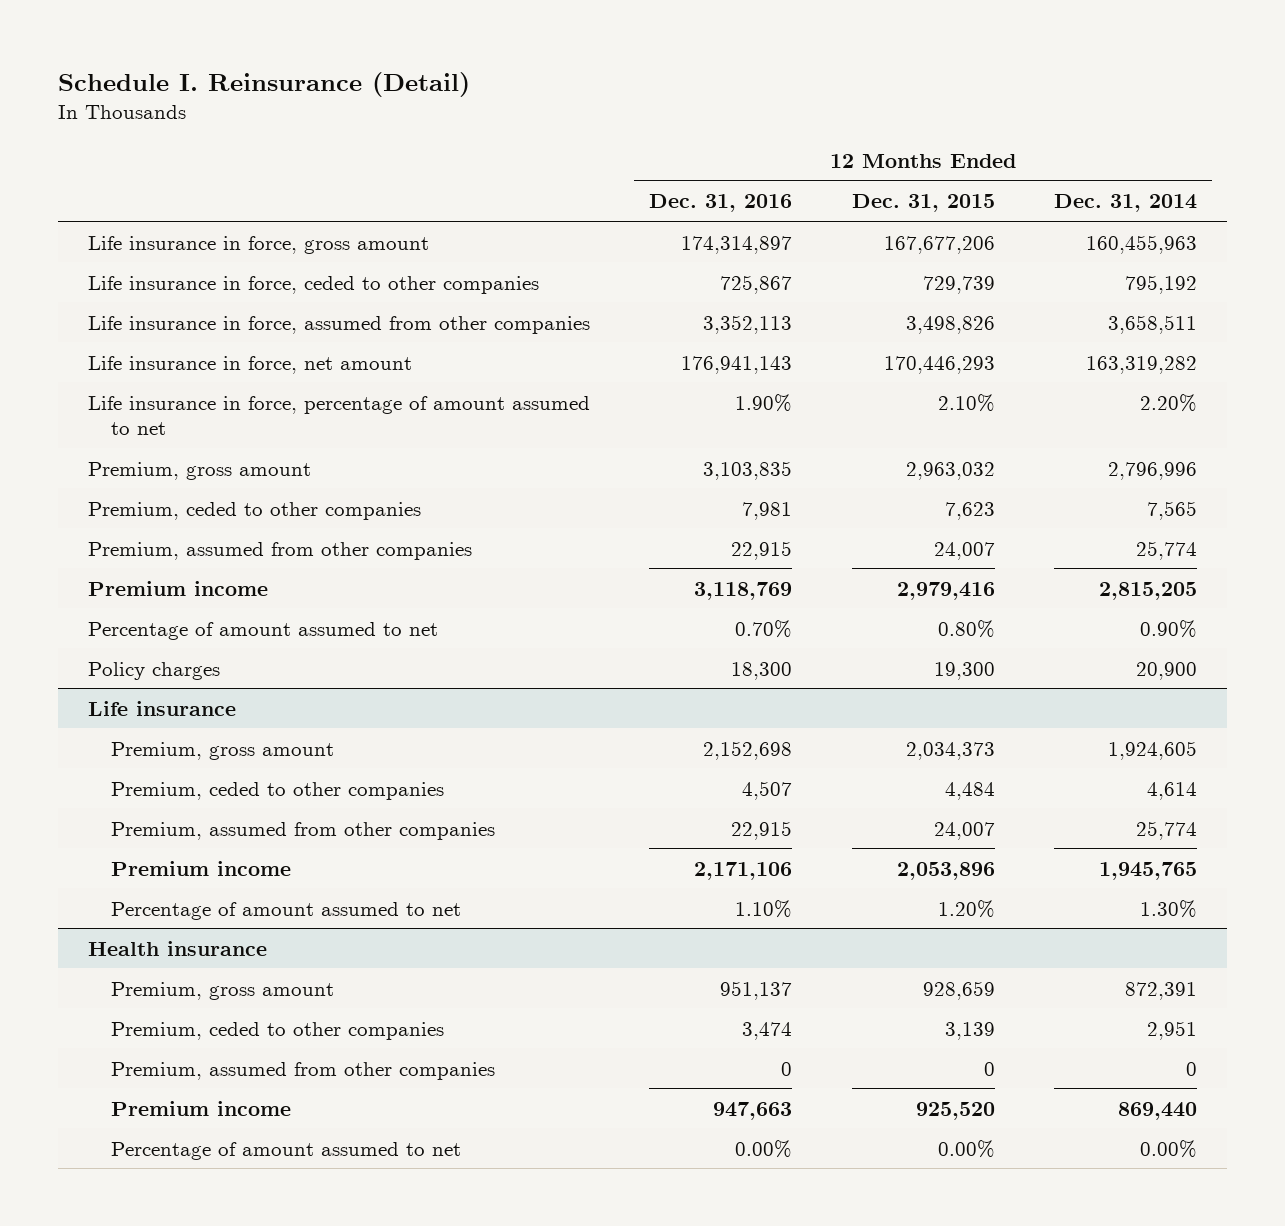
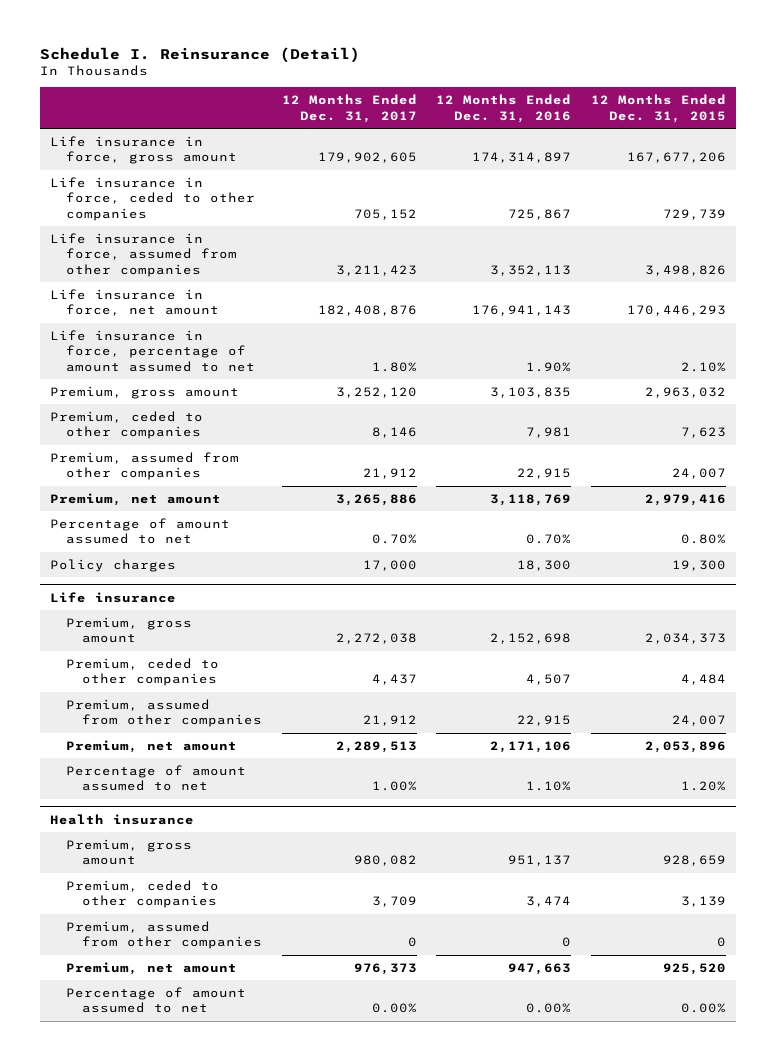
- | 12 Months Ended Dec. 31, 2016 | 12 Months Ended Dec. 31, 2015 | 12 Months Ended Dec. 31, 2014
+ | 12 Months Ended Dec. 31, 2017 | 12 Months Ended Dec. 31, 2016 | 12 Months Ended Dec. 31, 2015
- Premium income | 3,118,769 | 2,979,416 | 2,815,205
+ Premium, net amount | 3,265,886 | 3,118,769 | 2,979,416
@ Life insurance
- Premium income | 2,171,106 | 2,053,896 | 1,945,765
+ Premium, net amount | 2,289,513 | 2,171,106 | 2,053,896
@ Health insurance
- Premium income | 947,663 | 925,520 | 869,440
+ Premium, net amount | 976,373 | 947,663 | 925,520

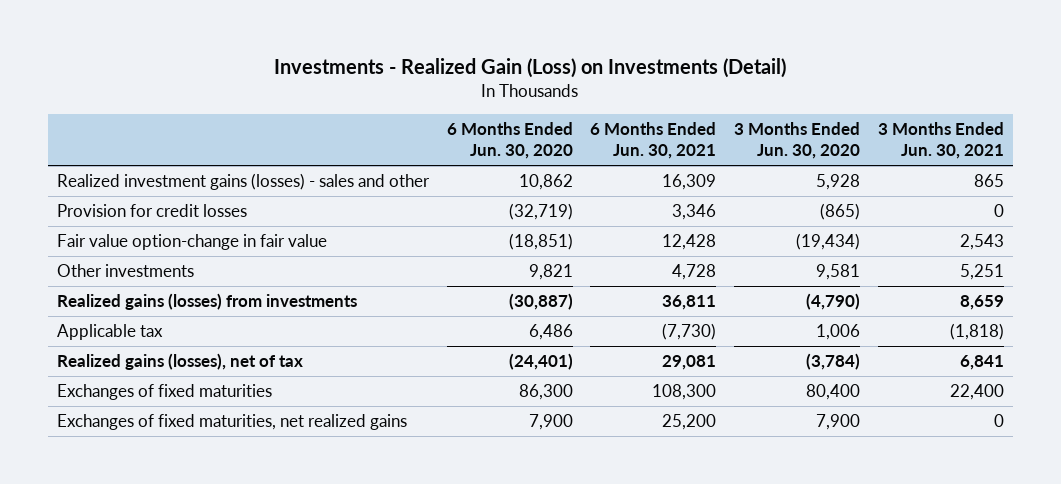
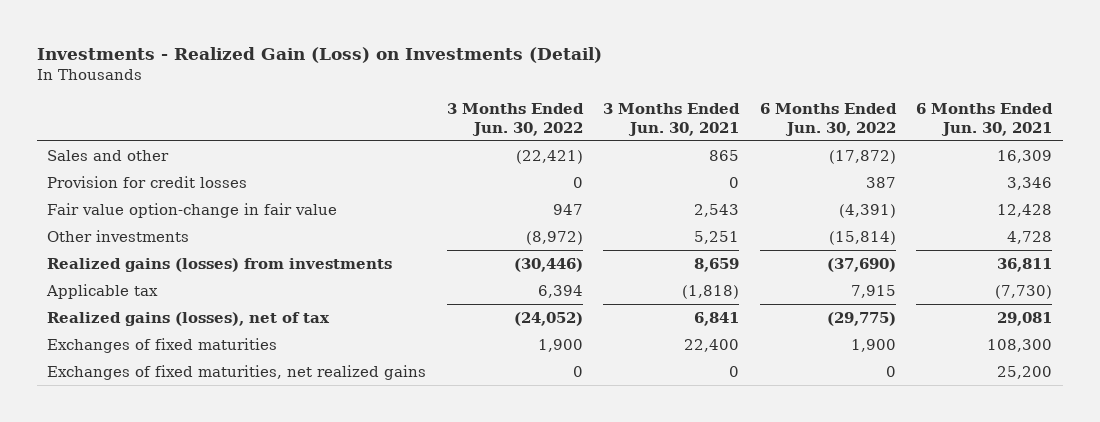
- | 6 Months Ended Jun. 30, 2020 | 6 Months Ended Jun. 30, 2021 | 3 Months Ended Jun. 30, 2020 | 3 Months Ended Jun. 30, 2021
+ | 3 Months Ended Jun. 30, 2022 | 3 Months Ended Jun. 30, 2021 | 6 Months Ended Jun. 30, 2022 | 6 Months Ended Jun. 30, 2021
- Realized investment gains (losses) - sales and other | 10,862 | 16,309 | 5,928 | 865
+ Sales and other | (22,421) | 865 | (17,872) | 16,309

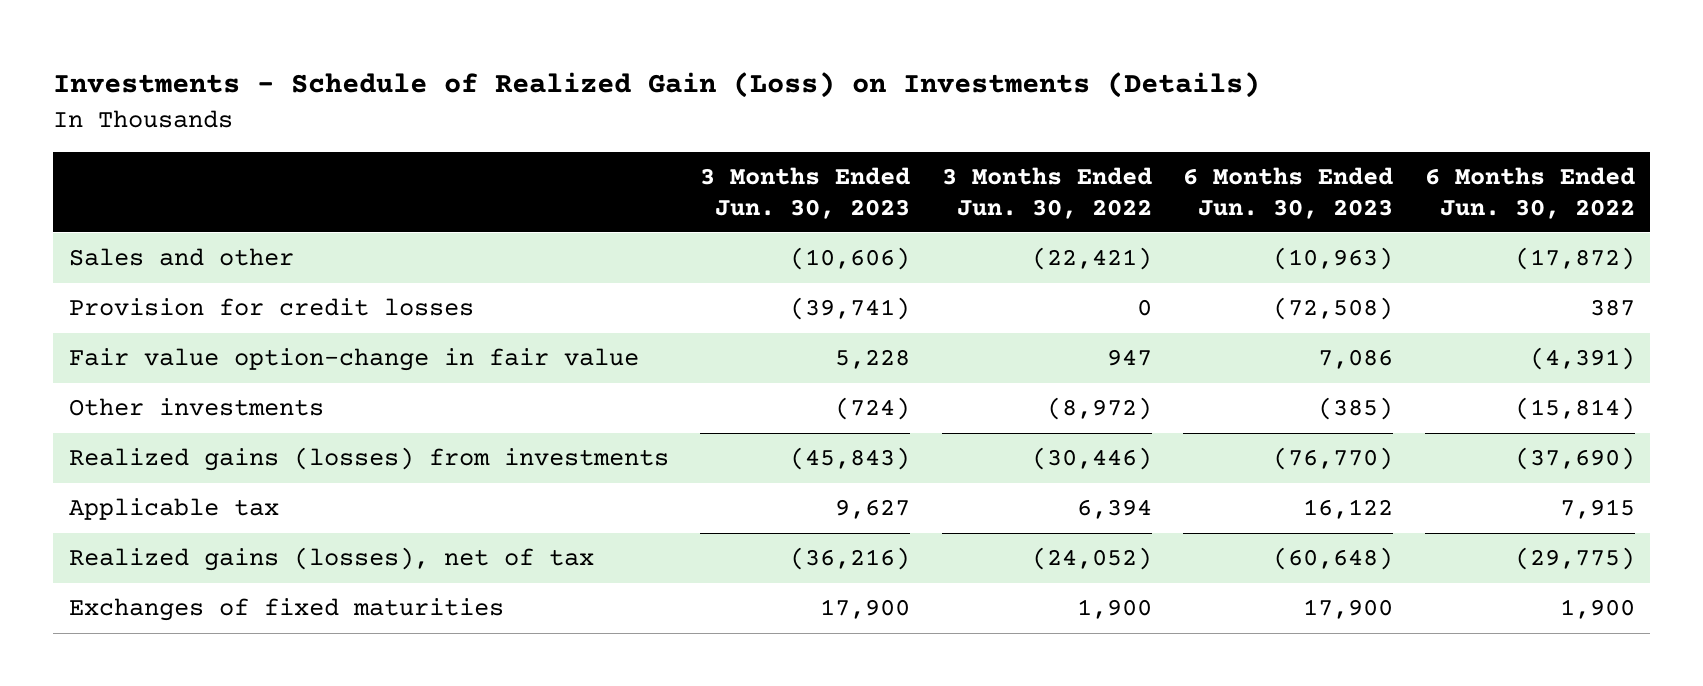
- Investments - Realized Gain (Loss) on Investments (Detail)
+ Investments - Schedule of Realized Gain (Loss) on Investments (Details)
- | 3 Months Ended Jun. 30, 2022 | 3 Months Ended Jun. 30, 2021 | 6 Months Ended Jun. 30, 2022 | 6 Months Ended Jun. 30, 2021
+ | 3 Months Ended Jun. 30, 2023 | 3 Months Ended Jun. 30, 2022 | 6 Months Ended Jun. 30, 2023 | 6 Months Ended Jun. 30, 2022
- Exchanges of fixed maturities, net realized gains | 0 | 0 | 0 | 25,200

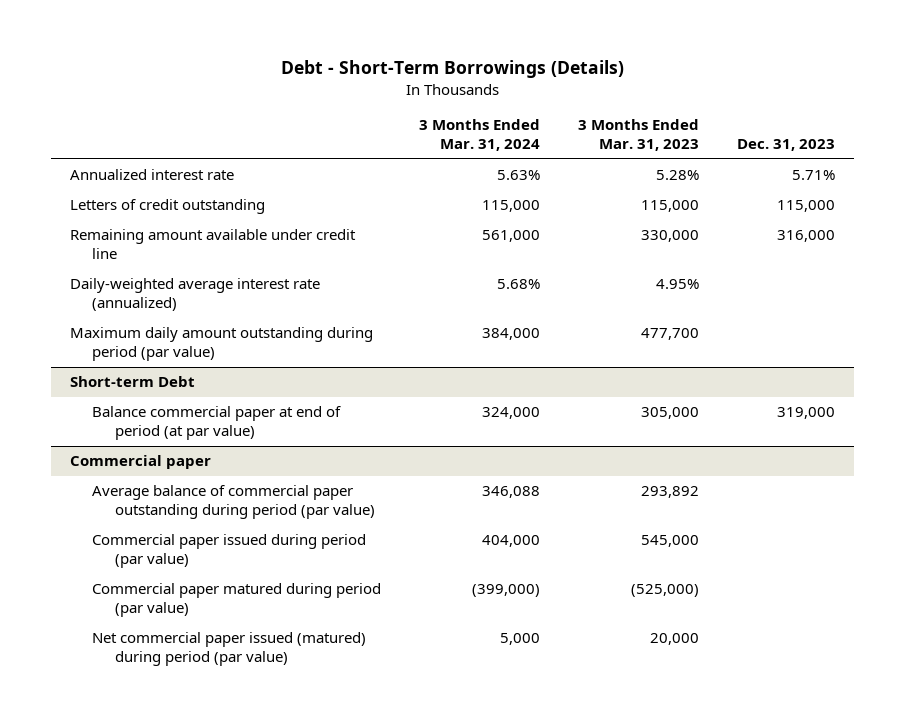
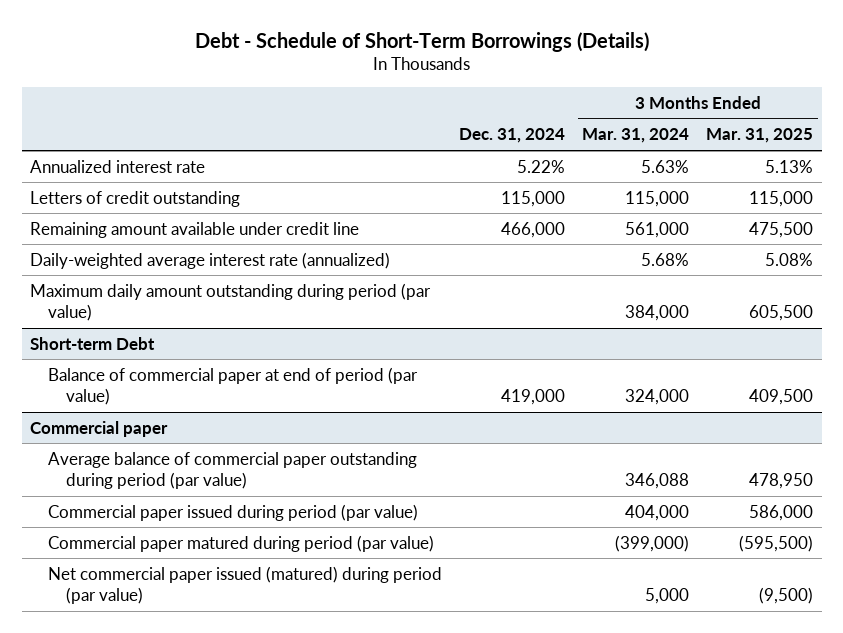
- Debt - Short-Term Borrowings (Details)
+ Debt - Schedule of Short-Term Borrowings (Details)
- | 3 Months Ended Mar. 31, 2024 | 3 Months Ended Mar. 31, 2023 | Dec. 31, 2023
+ | Dec. 31, 2024 | 3 Months Ended Mar. 31, 2024 | 3 Months Ended Mar. 31, 2025
@ Short-term Debt
- Balance commercial paper at end of period (at par value) | 324,000 | 305,000 | 319,000
+ Balance of commercial paper at end of period (par value) | 419,000 | 324,000 | 409,500

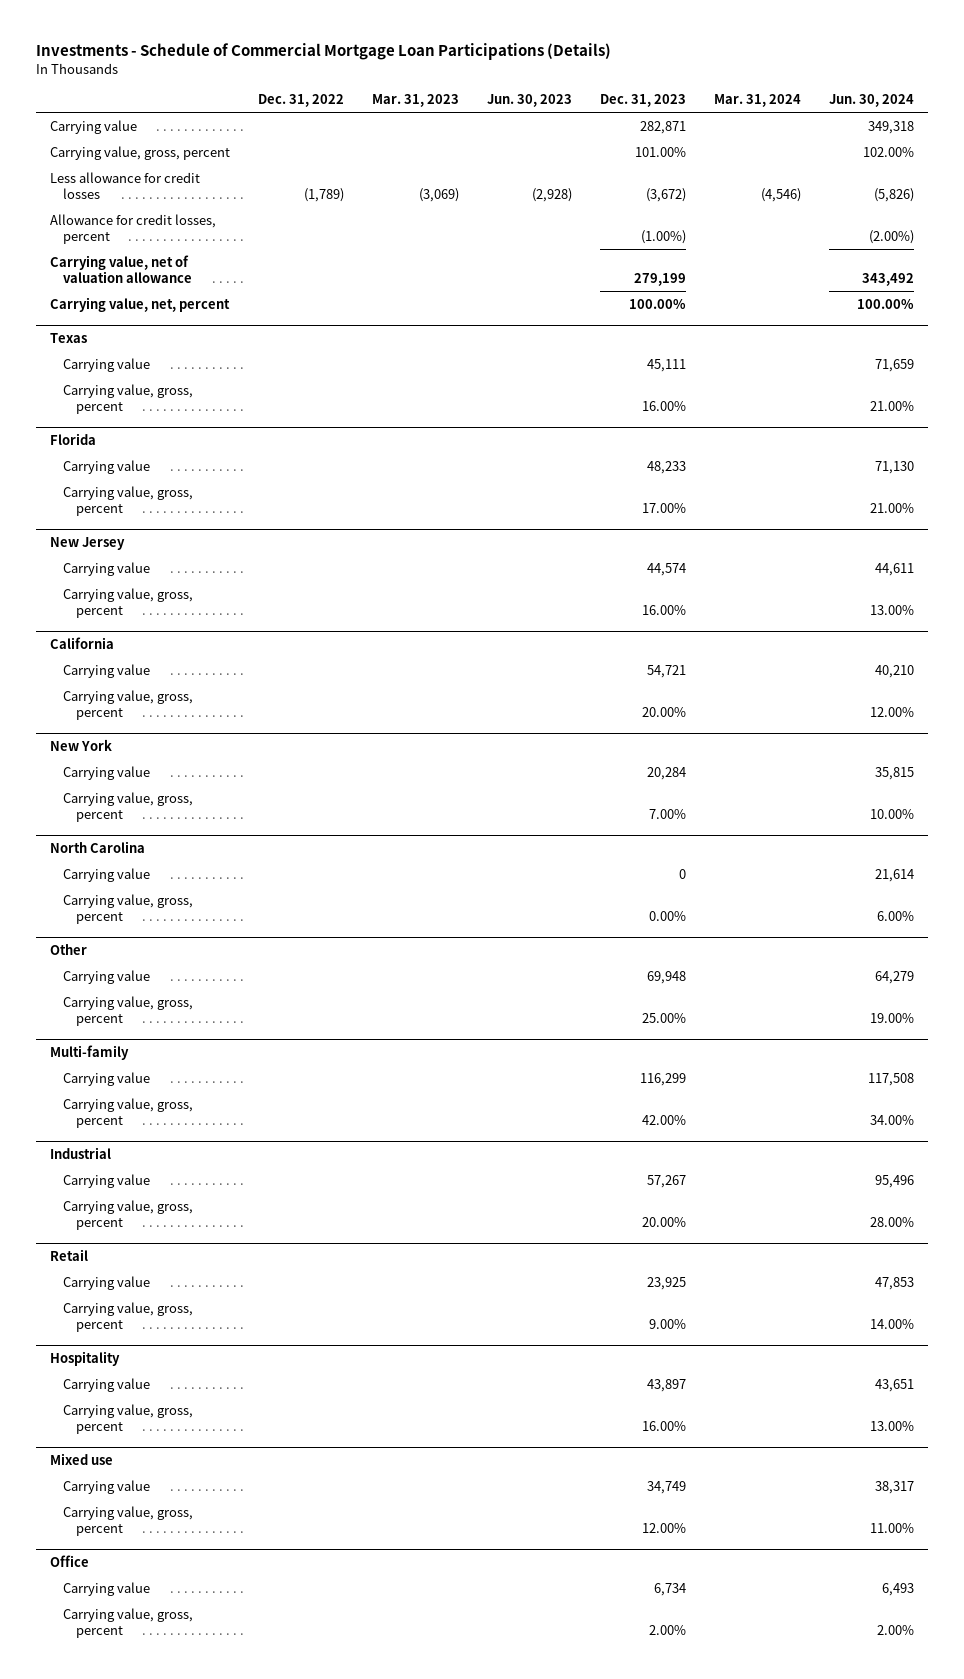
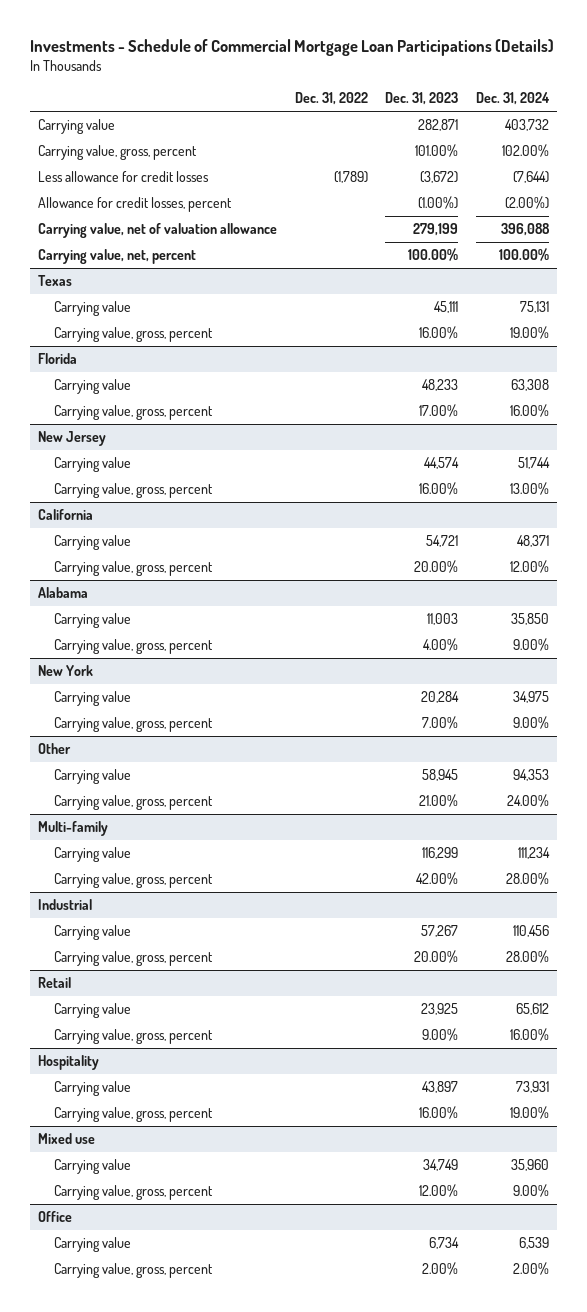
- | Dec. 31, 2022 | Mar. 31, 2023 | Jun. 30, 2023 | Dec. 31, 2023 | Mar. 31, 2024 | Jun. 30, 2024
+ | Dec. 31, 2022 | Dec. 31, 2023 | Dec. 31, 2024
+ Alabama
+ Carrying value | | 11,003 | 35,850
+ Carrying value, gross, percent | | 4.00% | 9.00%
- North Carolina
- Carrying value | | | | 0 | | 21,614
- Carrying value, gross, percent | | | | 0.00% | | 6.00%
@ Other
- Carrying value | | | | 69,948 | | 64,279
- Carrying value, gross, percent | | | | 25.00% | | 19.00%
+ Carrying value | | 58,945 | 94,353
+ Carrying value, gross, percent | | 21.00% | 24.00%

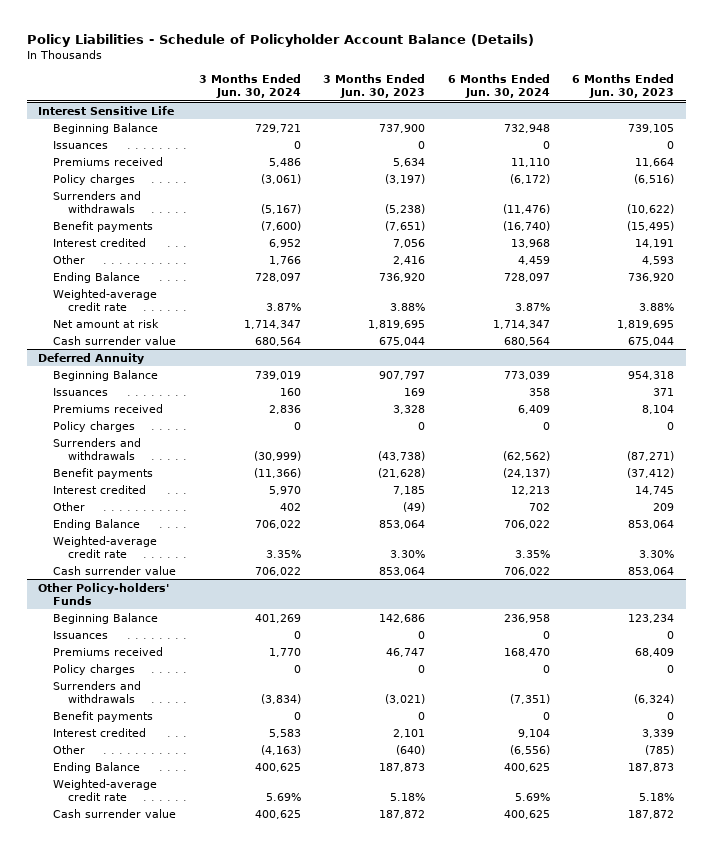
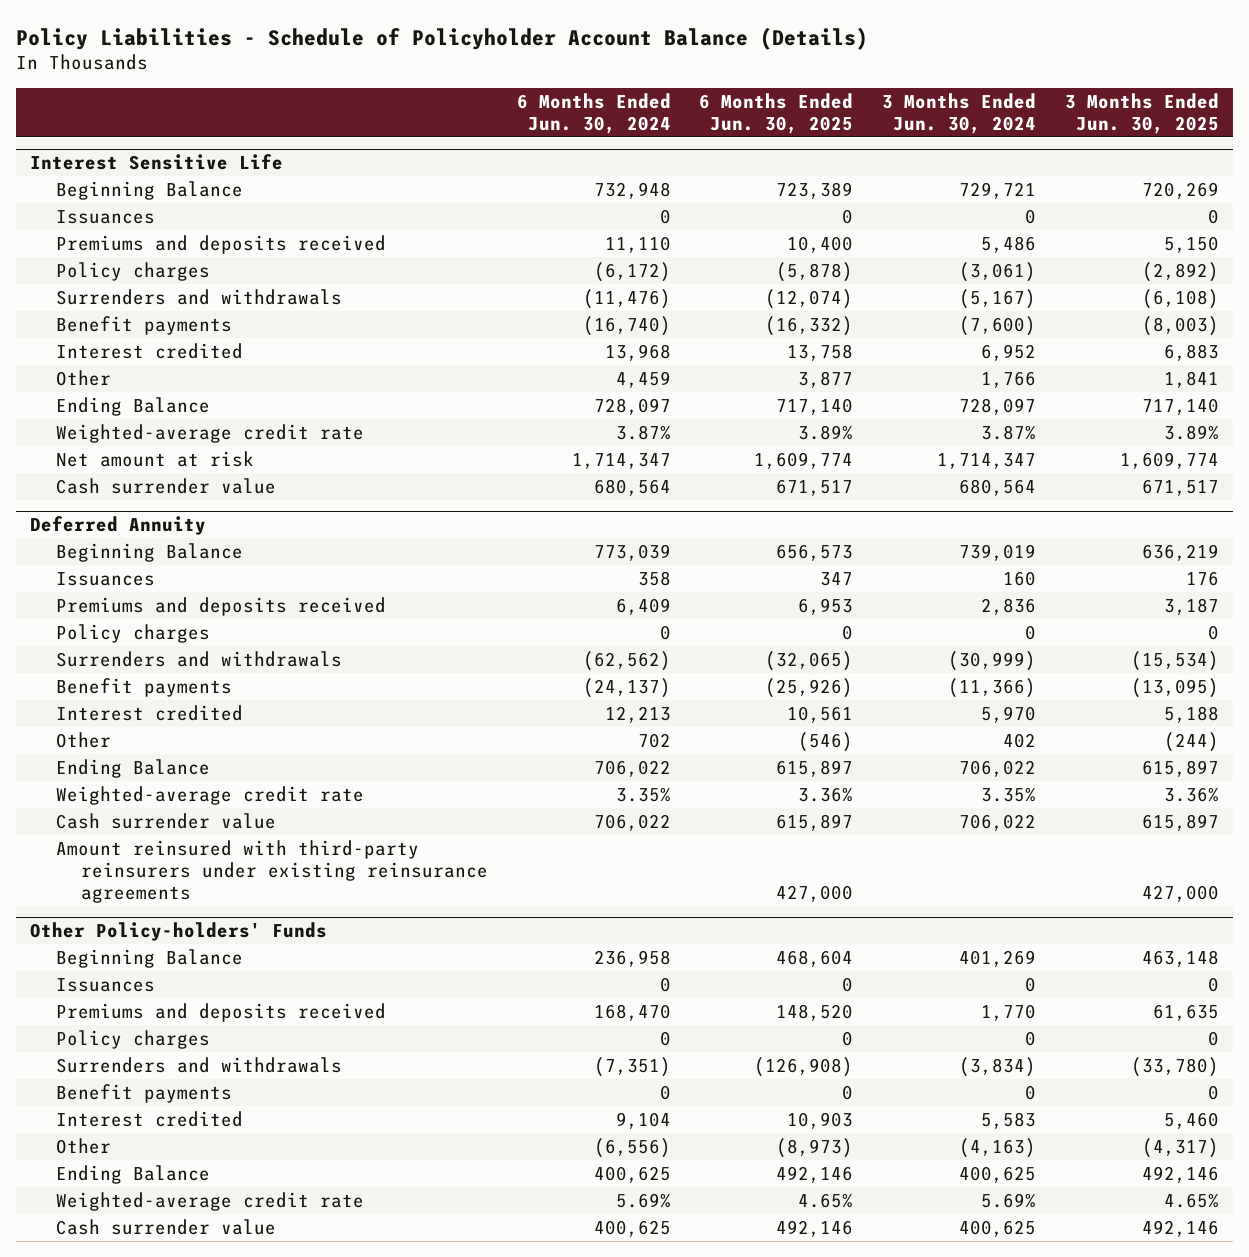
- | 3 Months Ended Jun. 30, 2024 | 3 Months Ended Jun. 30, 2023 | 6 Months Ended Jun. 30, 2024 | 6 Months Ended Jun. 30, 2023
+ | 6 Months Ended Jun. 30, 2024 | 6 Months Ended Jun. 30, 2025 | 3 Months Ended Jun. 30, 2024 | 3 Months Ended Jun. 30, 2025
@ Interest Sensitive Life
- Premiums received | 5,486 | 5,634 | 11,110 | 11,664
+ Premiums and deposits received | 11,110 | 10,400 | 5,486 | 5,150
@ Deferred Annuity
- Premiums received | 2,836 | 3,328 | 6,409 | 8,104
+ Premiums and deposits received | 6,409 | 6,953 | 2,836 | 3,187
+ Amount reinsured with third-party reinsurers under existing reinsurance agreements | | 427,000 | | 427,000
@ Other Policy-holders' Funds
- Premiums received | 1,770 | 46,747 | 168,470 | 68,409
+ Premiums and deposits received | 168,470 | 148,520 | 1,770 | 61,635

